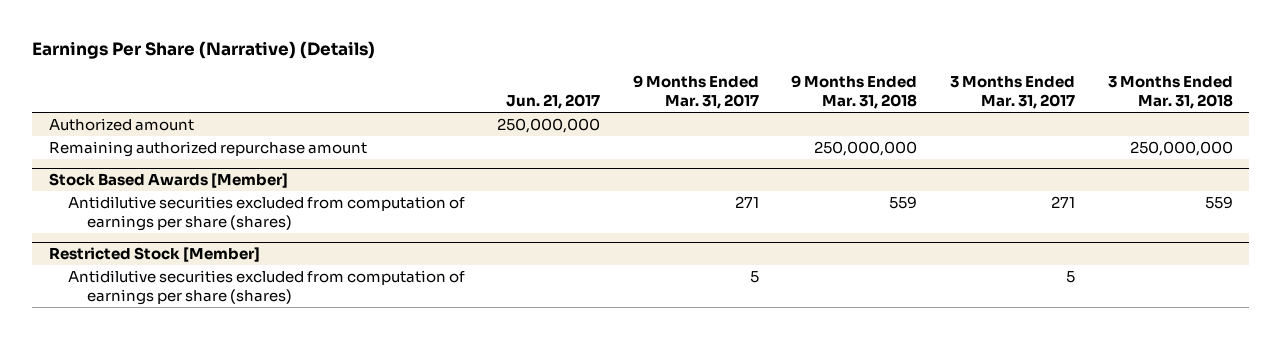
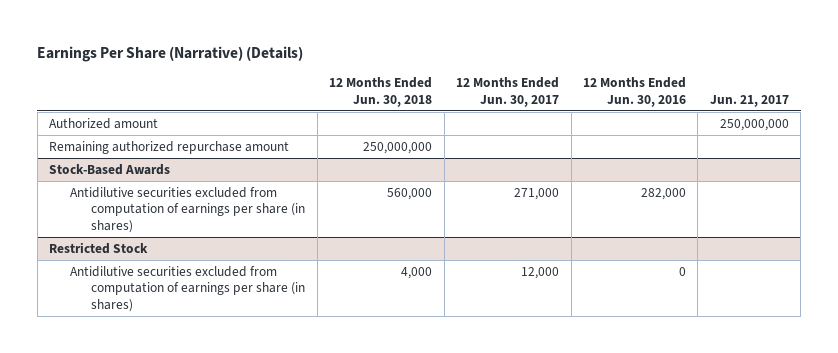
- | Jun. 21, 2017 | 9 Months Ended Mar. 31, 2017 | 9 Months Ended Mar. 31, 2018 | 3 Months Ended Mar. 31, 2017 | 3 Months Ended Mar. 31, 2018
+ | 12 Months Ended Jun. 30, 2018 | 12 Months Ended Jun. 30, 2017 | 12 Months Ended Jun. 30, 2016 | Jun. 21, 2017
- Stock Based Awards [Member]
- Antidilutive securities excluded from computation of earnings per share (shares) | | 271 | 559 | 271 | 559
- Restricted Stock [Member]
- Antidilutive securities excluded from computation of earnings per share (shares) | | 5 | | 5 |
+ Stock-Based Awards
+ Antidilutive securities excluded from computation of earnings per share (in shares) | 560,000 | 271,000 | 282,000 |
+ Restricted Stock
+ Antidilutive securities excluded from computation of earnings per share (in shares) | 4,000 | 12,000 | 0 |

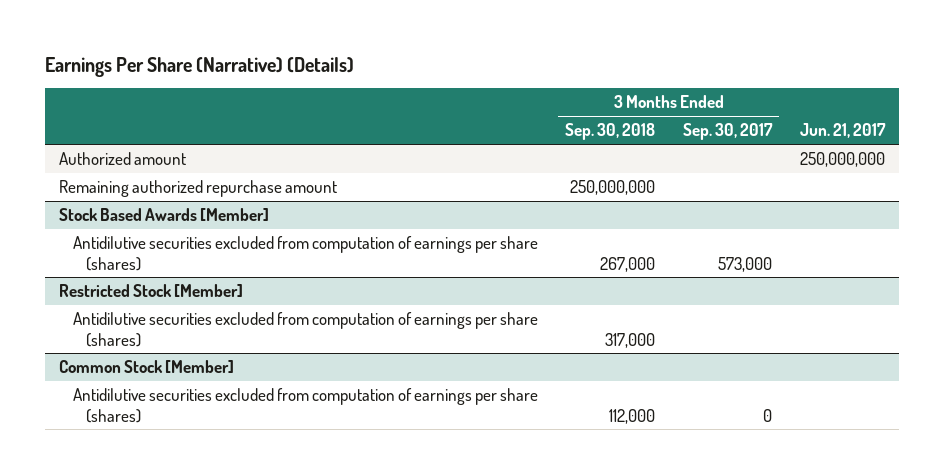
- | 12 Months Ended Jun. 30, 2018 | 12 Months Ended Jun. 30, 2017 | 12 Months Ended Jun. 30, 2016 | Jun. 21, 2017
+ | 3 Months Ended Sep. 30, 2018 | 3 Months Ended Sep. 30, 2017 | Jun. 21, 2017
- Stock-Based Awards
- Antidilutive securities excluded from computation of earnings per share (in shares) | 560,000 | 271,000 | 282,000 |
- Restricted Stock
- Antidilutive securities excluded from computation of earnings per share (in shares) | 4,000 | 12,000 | 0 |
+ Stock Based Awards [Member]
+ Antidilutive securities excluded from computation of earnings per share (shares) | 267,000 | 573,000 |
+ Restricted Stock [Member]
+ Antidilutive securities excluded from computation of earnings per share (shares) | 317,000 | |
+ Common Stock [Member]
+ Antidilutive securities excluded from computation of earnings per share (shares) | 112,000 | 0 |

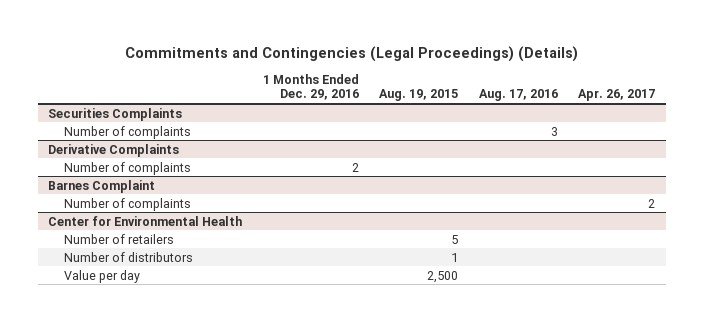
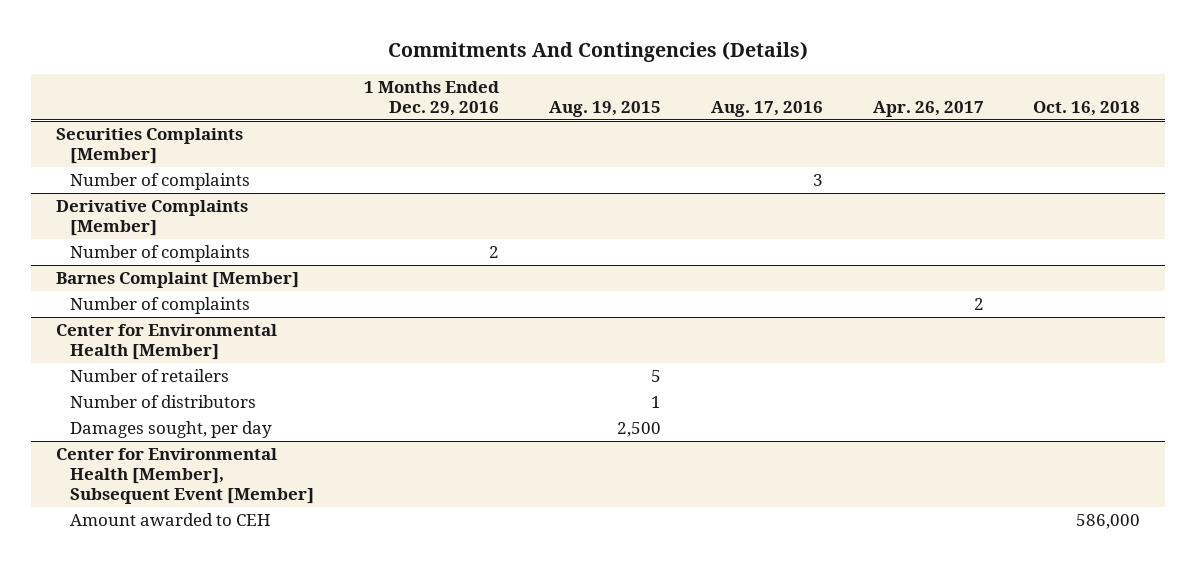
- Commitments and Contingencies (Legal Proceedings) (Details)
+ Commitments And Contingencies (Details)
- | 1 Months Ended Dec. 29, 2016 | Aug. 19, 2015 | Aug. 17, 2016 | Apr. 26, 2017
+ | 1 Months Ended Dec. 29, 2016 | Aug. 19, 2015 | Aug. 17, 2016 | Apr. 26, 2017 | Oct. 16, 2018
- Securities Complaints
+ Securities Complaints [Member]
- Derivative Complaints
+ Derivative Complaints [Member]
- Barnes Complaint
+ Barnes Complaint [Member]
- Center for Environmental Health
+ Center for Environmental Health [Member]
- Value per day | | 2,500 | |
+ Damages sought, per day | | 2,500 | | |
+ Center for Environmental Health [Member], Subsequent Event [Member]
+ Amount awarded to CEH | | | | | 586,000

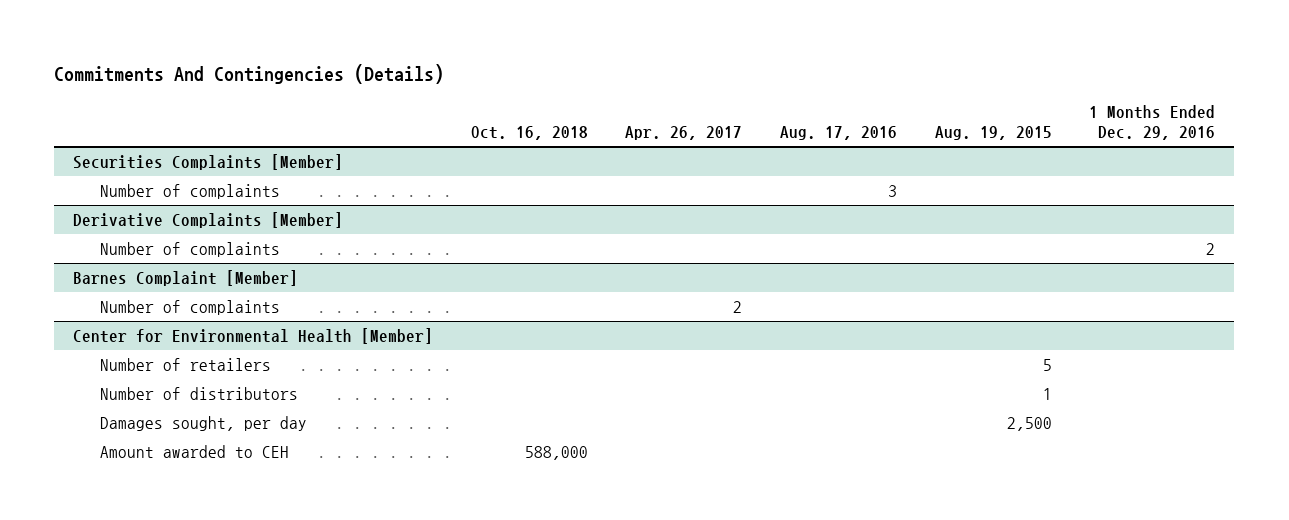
- | 1 Months Ended Dec. 29, 2016 | Aug. 19, 2015 | Aug. 17, 2016 | Apr. 26, 2017 | Oct. 16, 2018
+ | Oct. 16, 2018 | Apr. 26, 2017 | Aug. 17, 2016 | Aug. 19, 2015 | 1 Months Ended Dec. 29, 2016
- Center for Environmental Health [Member], Subsequent Event [Member]
- Amount awarded to CEH | | | | | 586,000
@ Center for Environmental Health [Member]
+ Amount awarded to CEH | 588,000 | | | |

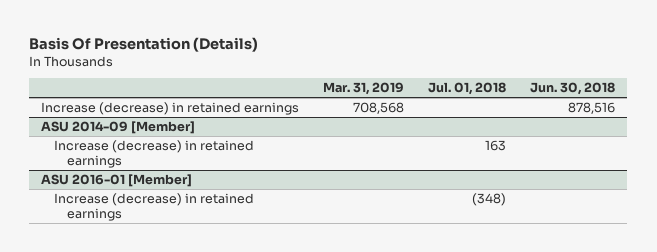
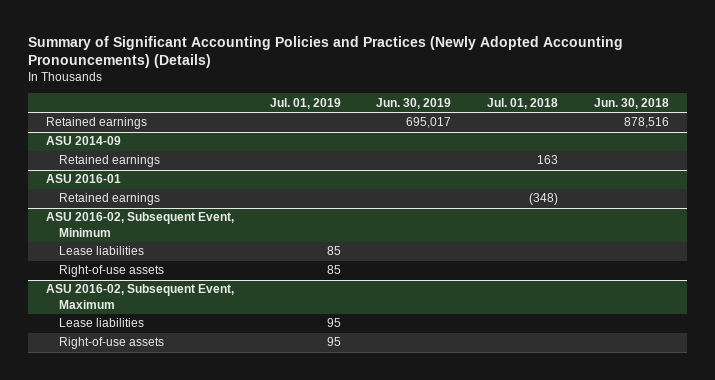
- Basis Of Presentation (Details)
+ Summary of Significant Accounting Policies and Practices (Newly Adopted Accounting Pronouncements) (Details)
- | Mar. 31, 2019 | Jul. 01, 2018 | Jun. 30, 2018
+ | Jul. 01, 2019 | Jun. 30, 2019 | Jul. 01, 2018 | Jun. 30, 2018
- Increase (decrease) in retained earnings | 708,568 | | 878,516
- ASU 2014-09 [Member]
- Increase (decrease) in retained earnings | | 163 |
- ASU 2016-01 [Member]
- Increase (decrease) in retained earnings | | (348) |
+ Retained earnings | | 695,017 | | 878,516
+ ASU 2014-09
+ Retained earnings | | | 163 |
+ ASU 2016-01
+ Retained earnings | | | (348) |
+ ASU 2016-02, Subsequent Event, Minimum
+ Lease liabilities | 85 | | |
+ Right-of-use assets | 85 | | |
+ ASU 2016-02, Subsequent Event, Maximum
+ Lease liabilities | 95 | | |
+ Right-of-use assets | 95 | | |

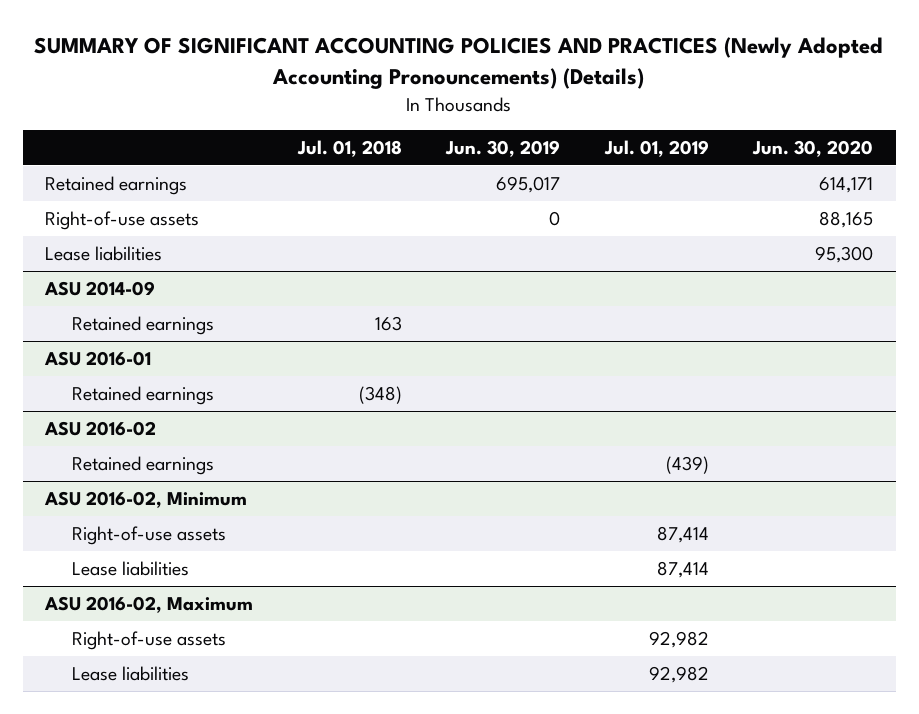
- Summary of Significant Accounting Policies and Practices (Newly Adopted Accounting Pronouncements) (Details)
+ SUMMARY OF SIGNIFICANT ACCOUNTING POLICIES AND PRACTICES (Newly Adopted Accounting Pronouncements) (Details)
- | Jul. 01, 2019 | Jun. 30, 2019 | Jul. 01, 2018 | Jun. 30, 2018
+ | Jul. 01, 2018 | Jun. 30, 2019 | Jul. 01, 2019 | Jun. 30, 2020
+ Right-of-use assets | | 0 | | 88,165
+ Lease liabilities | | | | 95,300
- ASU 2016-02, Subsequent Event, Minimum
- Lease liabilities | 85 | | |
- Right-of-use assets | 85 | | |
- ASU 2016-02, Subsequent Event, Maximum
- Lease liabilities | 95 | | |
- Right-of-use assets | 95 | | |
+ ASU 2016-02
+ Retained earnings | | | (439) |
+ ASU 2016-02, Minimum
+ Right-of-use assets | | | 87,414 |
+ Lease liabilities | | | 87,414 |
+ ASU 2016-02, Maximum
+ Right-of-use assets | | | 92,982 |
+ Lease liabilities | | | 92,982 |

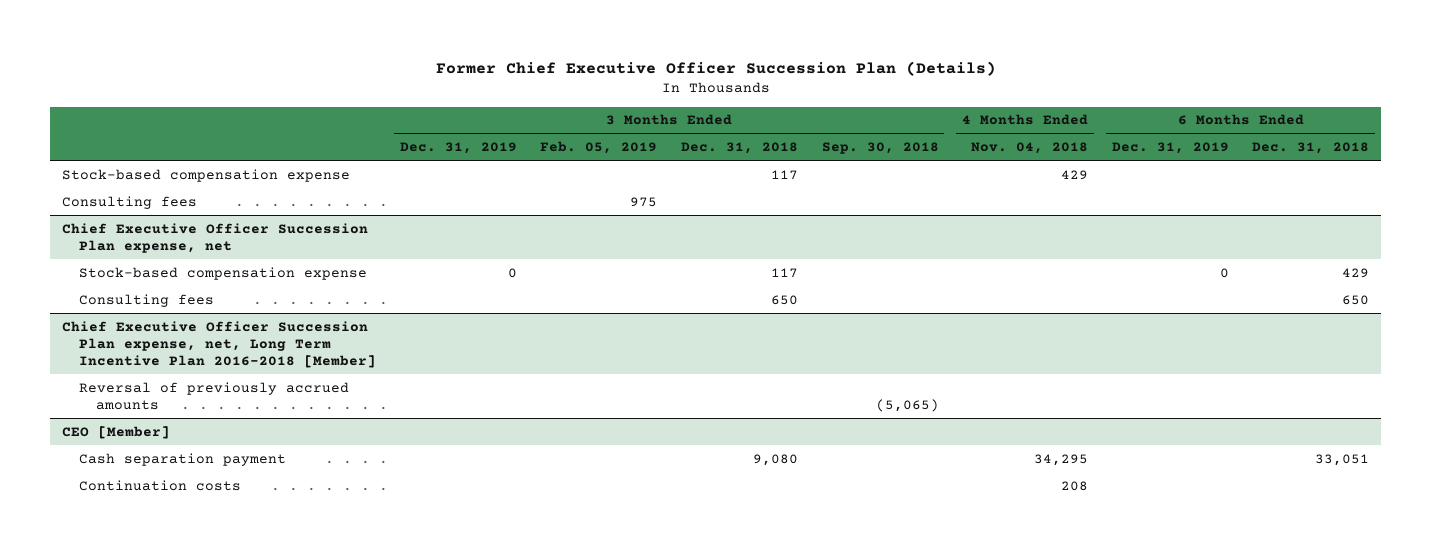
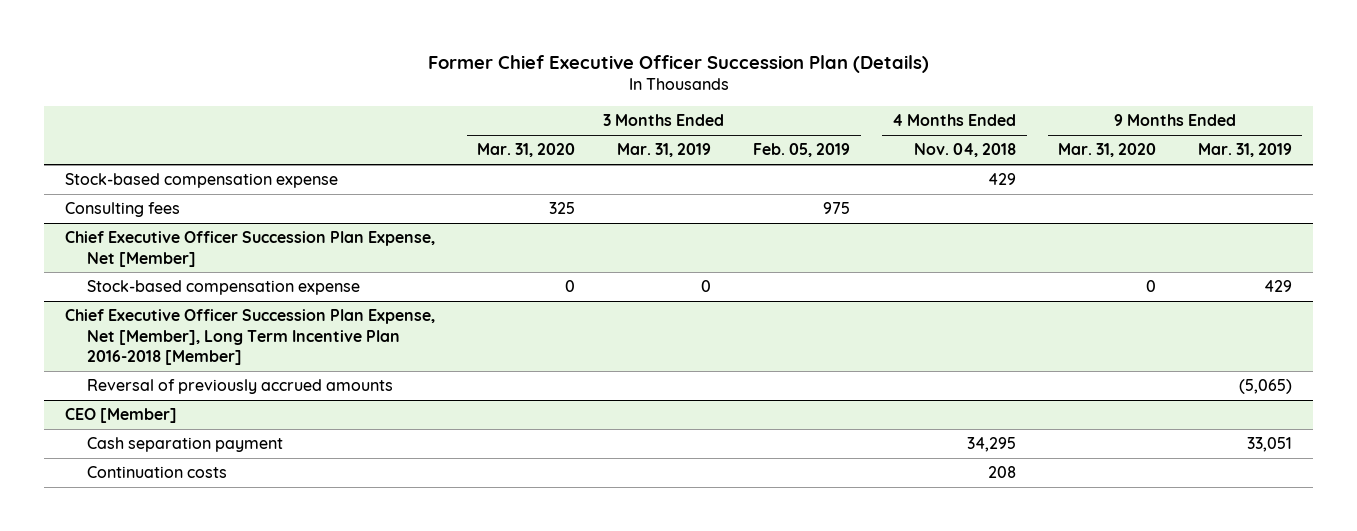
- | 3 Months Ended Dec. 31, 2019 | 3 Months Ended Feb. 05, 2019 | 3 Months Ended Dec. 31, 2018 | 3 Months Ended Sep. 30, 2018 | 4 Months Ended Nov. 04, 2018 | 6 Months Ended Dec. 31, 2019 | 6 Months Ended Dec. 31, 2018
+ | 3 Months Ended Mar. 31, 2020 | 3 Months Ended Mar. 31, 2019 | 3 Months Ended Feb. 05, 2019 | 4 Months Ended Nov. 04, 2018 | 9 Months Ended Mar. 31, 2020 | 9 Months Ended Mar. 31, 2019
- Chief Executive Officer Succession Plan expense, net
+ Chief Executive Officer Succession Plan Expense, Net [Member]
- Consulting fees | | | 650 | | | | 650
- Chief Executive Officer Succession Plan expense, net, Long Term Incentive Plan 2016-2018 [Member]
+ Chief Executive Officer Succession Plan Expense, Net [Member], Long Term Incentive Plan 2016-2018 [Member]

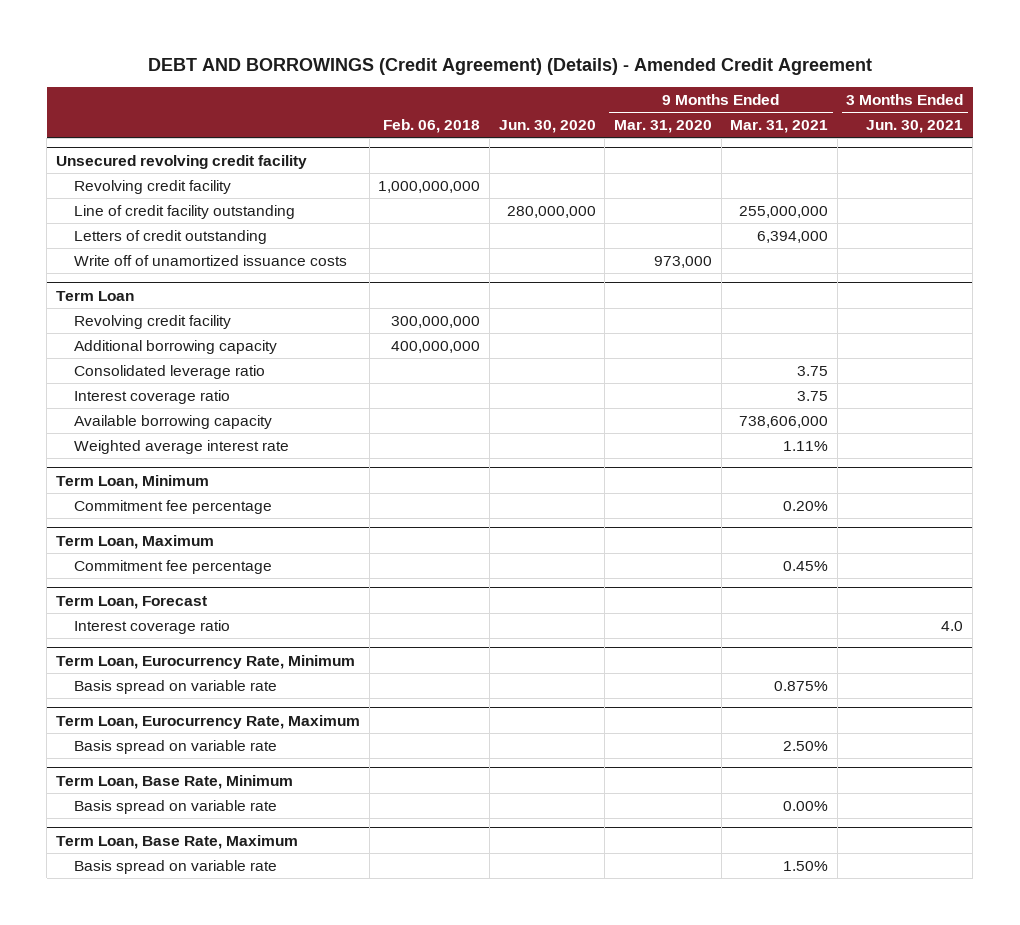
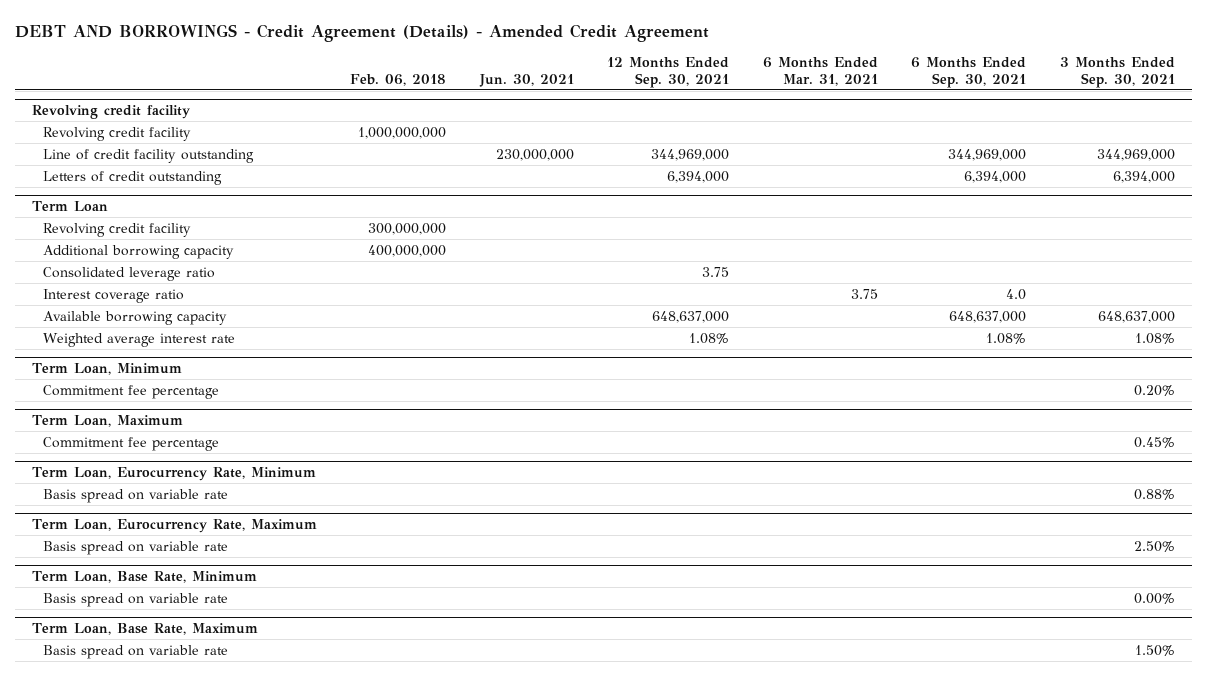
- DEBT AND BORROWINGS (Credit Agreement) (Details) - Amended Credit Agreement
+ DEBT AND BORROWINGS - Credit Agreement (Details) - Amended Credit Agreement
- | Feb. 06, 2018 | Jun. 30, 2020 | 9 Months Ended Mar. 31, 2020 | 9 Months Ended Mar. 31, 2021 | 3 Months Ended Jun. 30, 2021
+ | Feb. 06, 2018 | Jun. 30, 2021 | 12 Months Ended Sep. 30, 2021 | 6 Months Ended Mar. 31, 2021 | 6 Months Ended Sep. 30, 2021 | 3 Months Ended Sep. 30, 2021
- Unsecured revolving credit facility
+ Revolving credit facility
- Write off of unamortized issuance costs | | | 973,000 | |
- Term Loan, Forecast
- Interest coverage ratio | | | | | 4.0

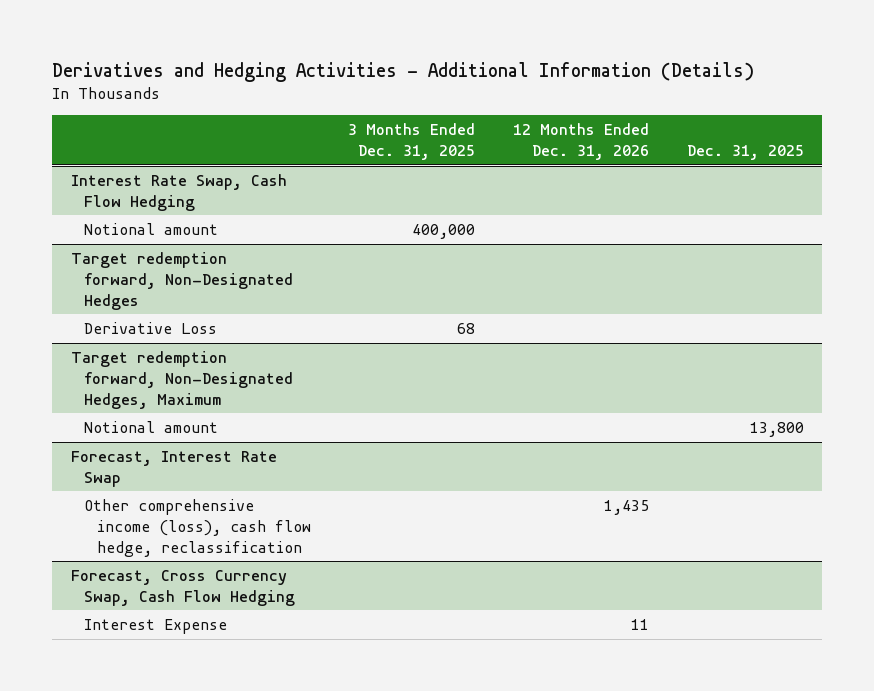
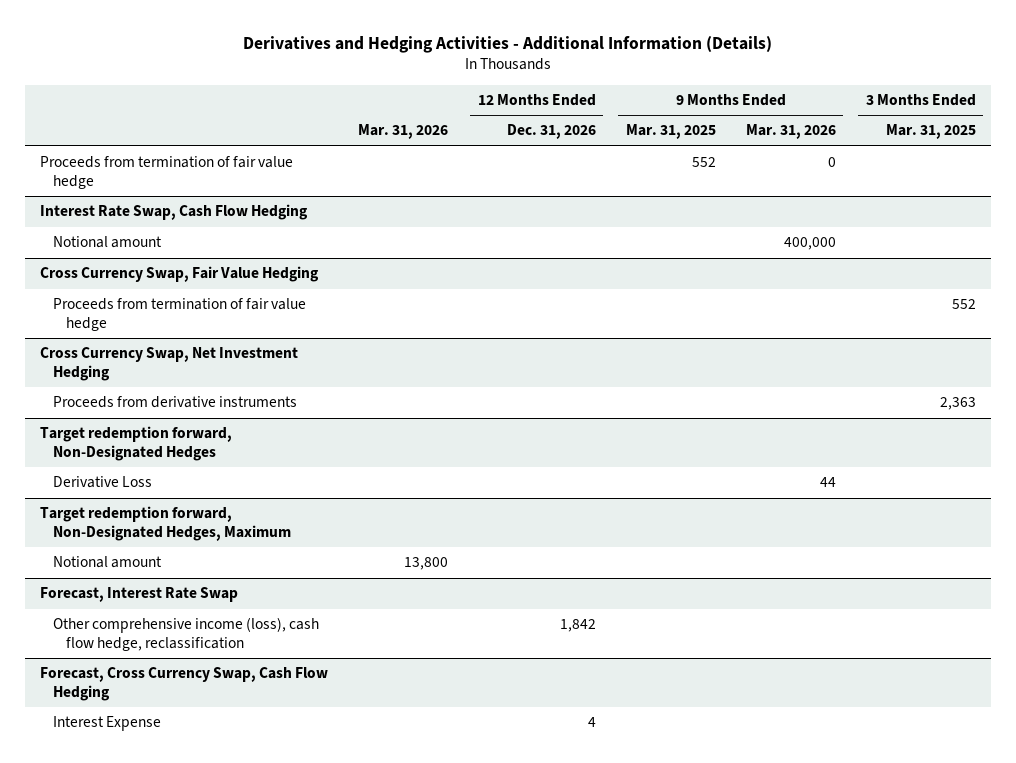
- | 3 Months Ended Dec. 31, 2025 | 12 Months Ended Dec. 31, 2026 | Dec. 31, 2025
+ | Mar. 31, 2026 | 12 Months Ended Dec. 31, 2026 | 9 Months Ended Mar. 31, 2025 | 9 Months Ended Mar. 31, 2026 | 3 Months Ended Mar. 31, 2025
+ Proceeds from termination of fair value hedge | | | 552 | 0 |
+ Cross Currency Swap, Fair Value Hedging
+ Proceeds from termination of fair value hedge | | | | | 552
+ Cross Currency Swap, Net Investment Hedging
+ Proceeds from derivative instruments | | | | | 2,363
@ Forecast, Interest Rate Swap
- Other comprehensive income (loss), cash flow hedge, reclassification | | 1,435 |
+ Other comprehensive income (loss), cash flow hedge, reclassification | | 1,842 | | |
@ Forecast, Cross Currency Swap, Cash Flow Hedging
- Interest Expense | | 11 |
+ Interest Expense | | 4 | | |

